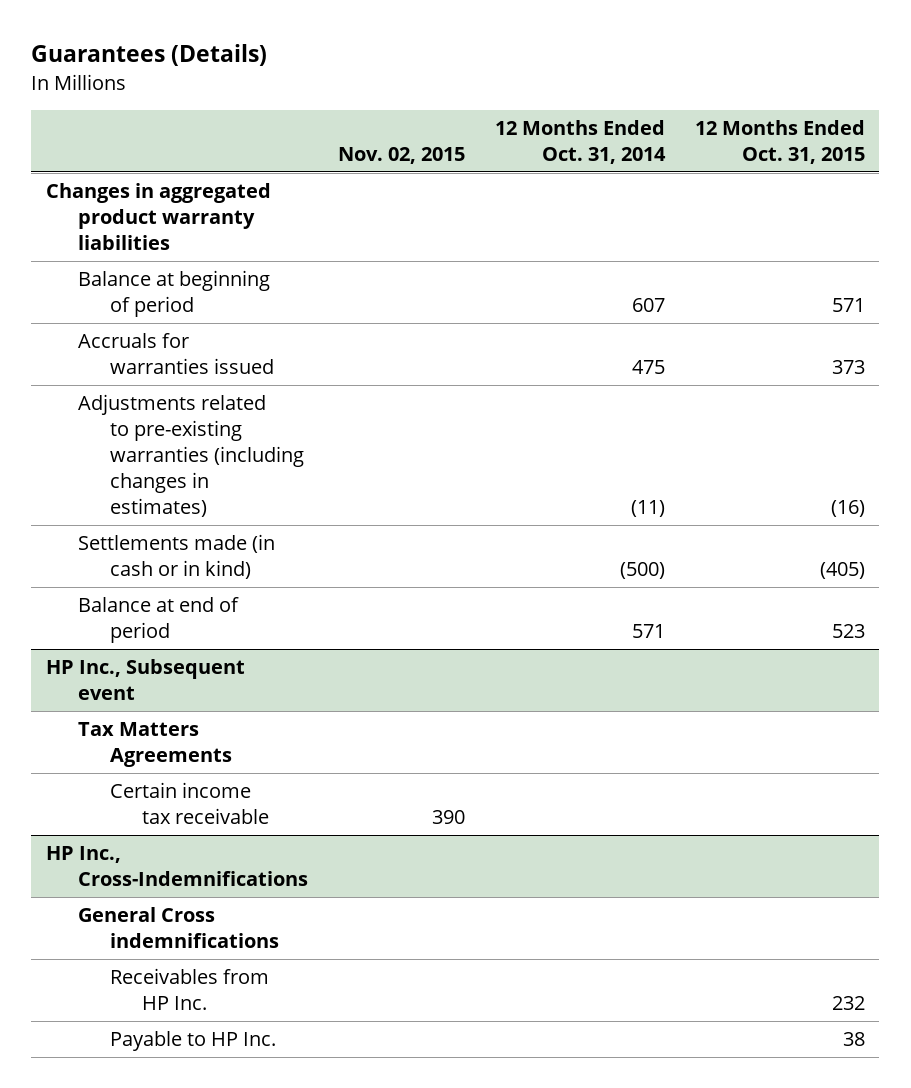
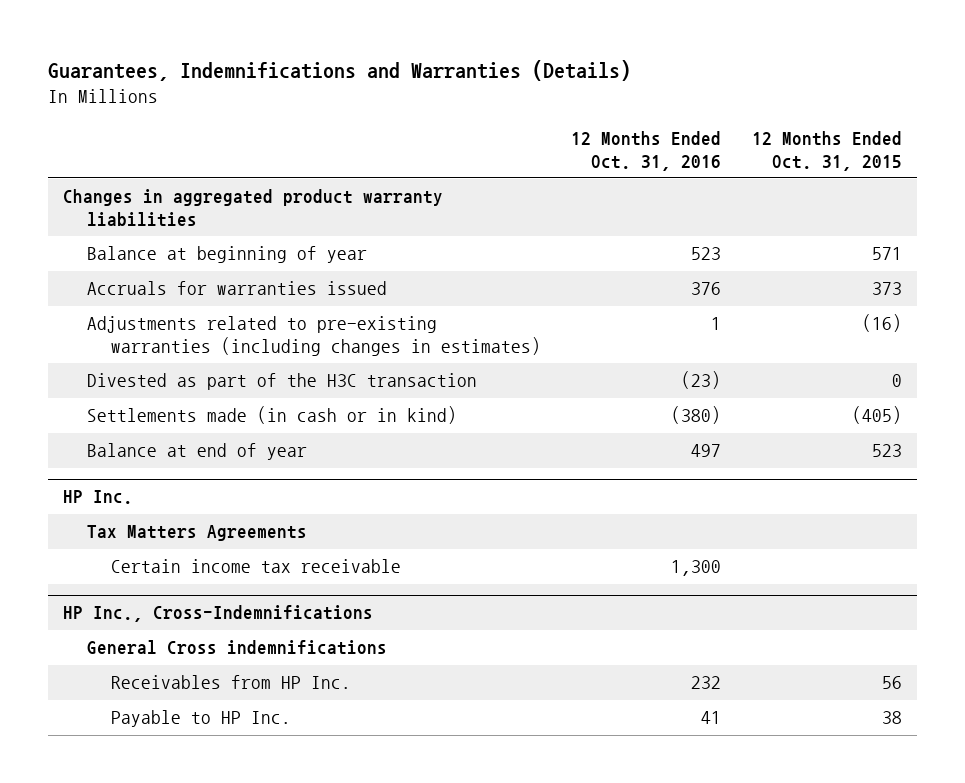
- Guarantees (Details)
+ Guarantees, Indemnifications and Warranties (Details)
- | Nov. 02, 2015 | 12 Months Ended Oct. 31, 2014 | 12 Months Ended Oct. 31, 2015
+ | 12 Months Ended Oct. 31, 2016 | 12 Months Ended Oct. 31, 2015
- Balance at beginning of period | | 607 | 571
+ Balance at beginning of year | 523 | 571
+ Divested as part of the H3C transaction | (23) | 0
- Balance at end of period | | 571 | 523
- HP Inc., Subsequent event
+ Balance at end of year | 497 | 523
+ HP Inc.
@ HP Inc., Cross-Indemnifications
- Receivables from HP Inc. | | | 232
+ Receivables from HP Inc. | 232 | 56

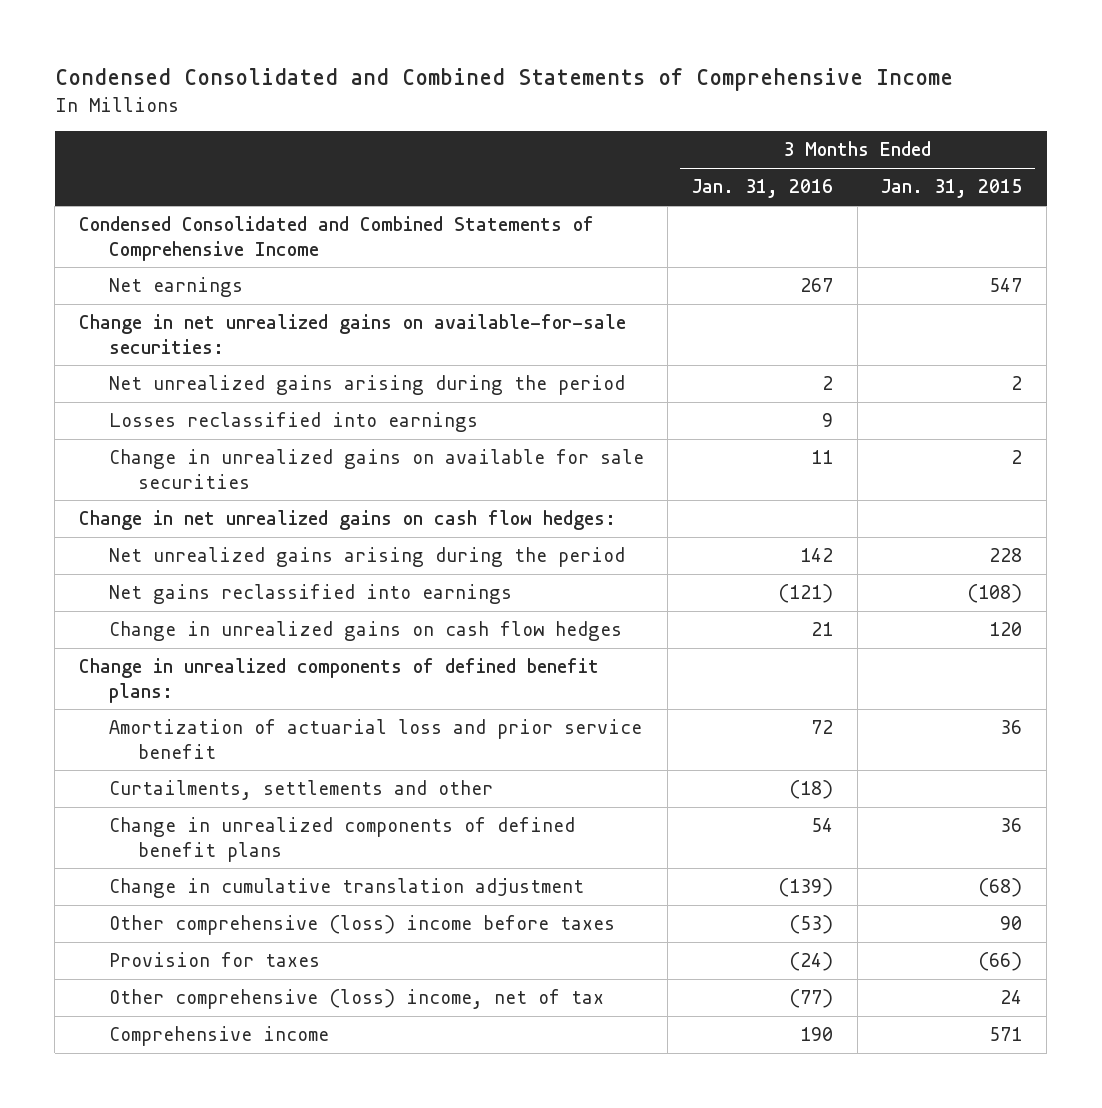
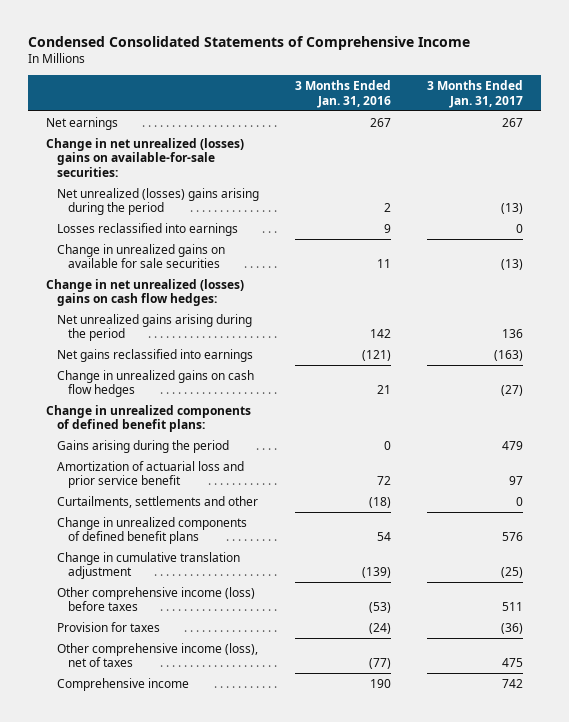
- Condensed Consolidated and Combined Statements of Comprehensive Income
+ Condensed Consolidated Statements of Comprehensive Income
- | 3 Months Ended Jan. 31, 2016 | 3 Months Ended Jan. 31, 2015
+ | 3 Months Ended Jan. 31, 2016 | 3 Months Ended Jan. 31, 2017
- Condensed Consolidated and Combined Statements of Comprehensive Income
- Change in net unrealized gains on available-for-sale securities:
- Net unrealized gains arising during the period | 2 | 2
+ Change in net unrealized (losses) gains on available-for-sale securities:
+ Net unrealized (losses) gains arising during the period | 2 | (13)
- Change in net unrealized gains on cash flow hedges:
+ Change in net unrealized (losses) gains on cash flow hedges:
+ Gains arising during the period | 0 | 479
- Other comprehensive (loss) income before taxes | (53) | 90
+ Other comprehensive income (loss) before taxes | (53) | 511
- Other comprehensive (loss) income, net of tax | (77) | 24
+ Other comprehensive income (loss), net of taxes | (77) | 475

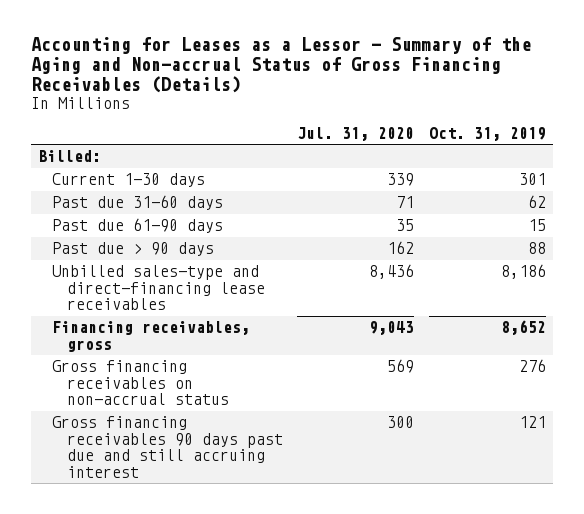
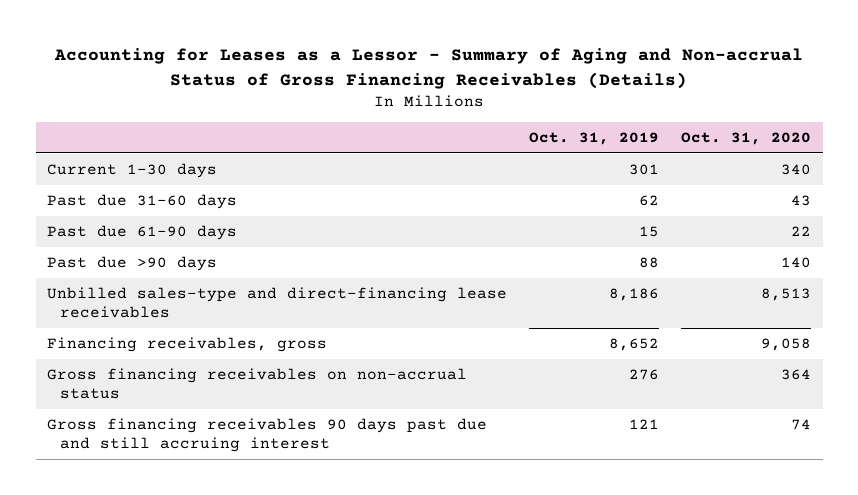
- Accounting for Leases as a Lessor - Summary of the Aging and Non-accrual Status of Gross Financing Receivables (Details)
+ Accounting for Leases as a Lessor - Summary of Aging and Non-accrual Status of Gross Financing Receivables (Details)
- | Jul. 31, 2020 | Oct. 31, 2019
+ | Oct. 31, 2019 | Oct. 31, 2020
- Billed:
- Past due > 90 days | 162 | 88
+ Past due >90 days | 88 | 140

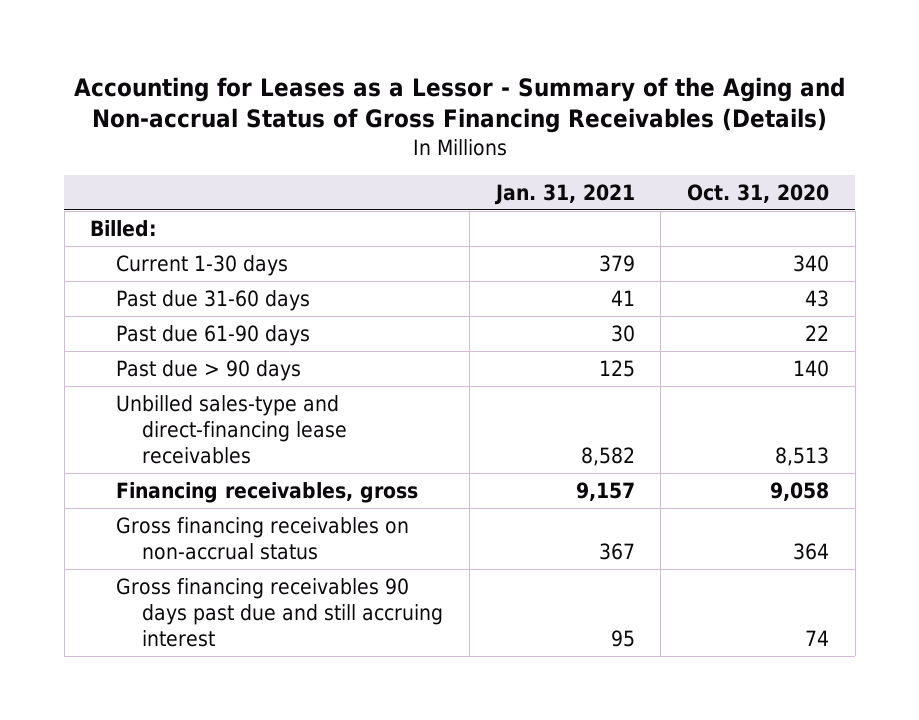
- Accounting for Leases as a Lessor - Summary of Aging and Non-accrual Status of Gross Financing Receivables (Details)
+ Accounting for Leases as a Lessor - Summary of the Aging and Non-accrual Status of Gross Financing Receivables (Details)
- | Oct. 31, 2019 | Oct. 31, 2020
+ | Jan. 31, 2021 | Oct. 31, 2020
+ Billed:
- Past due >90 days | 88 | 140
+ Past due > 90 days | 125 | 140

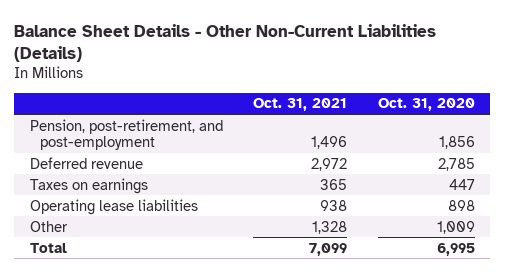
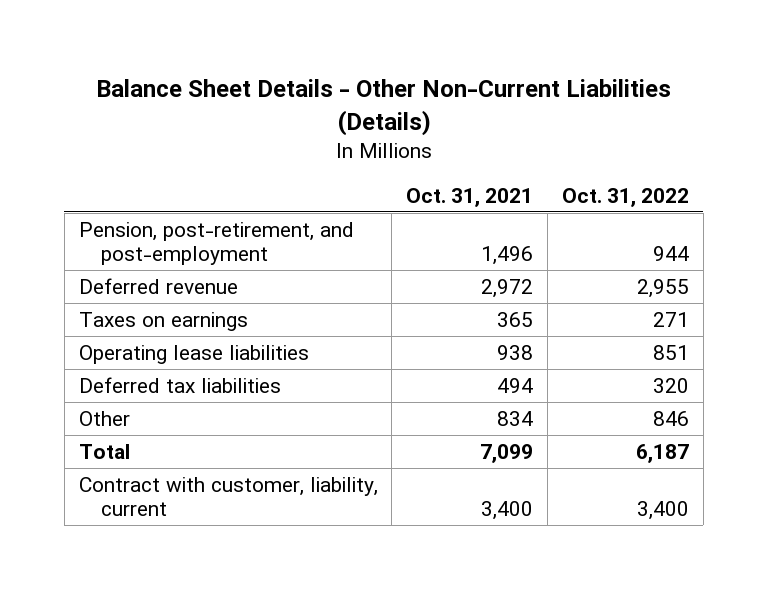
- | Oct. 31, 2021 | Oct. 31, 2020
+ | Oct. 31, 2021 | Oct. 31, 2022
- Other | 1,328 | 1,009
+ Deferred tax liabilities | 494 | 320
+ Other | 834 | 846
+ Contract with customer, liability, current | 3,400 | 3,400

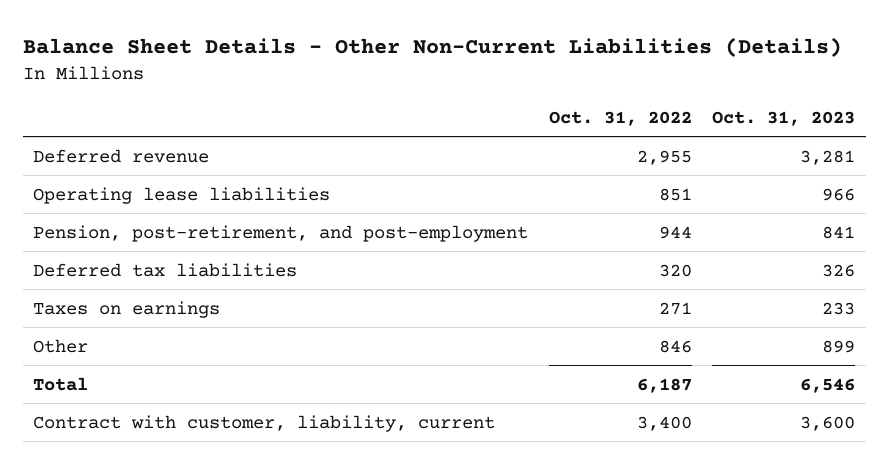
- | Oct. 31, 2021 | Oct. 31, 2022
+ | Oct. 31, 2022 | Oct. 31, 2023
moved down: Pension, post-retirement, and post-employment | 944 | 841
moved down: Taxes on earnings | 271 | 233

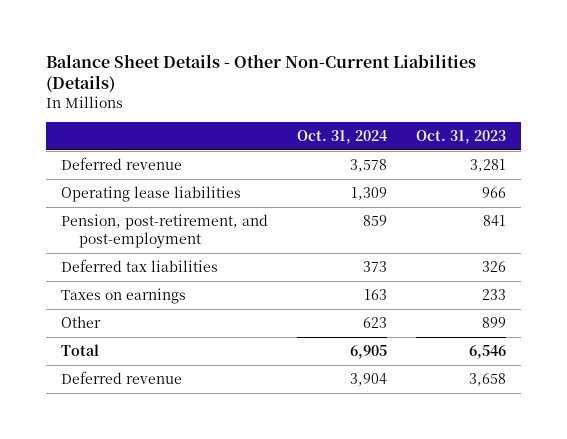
- | Oct. 31, 2022 | Oct. 31, 2023
+ | Oct. 31, 2024 | Oct. 31, 2023
- Contract with customer, liability, current | 3,400 | 3,600
+ Deferred revenue | 3,904 | 3,658

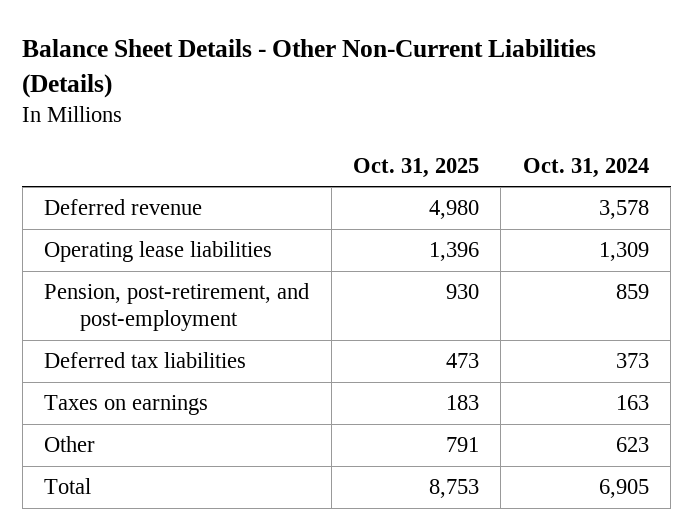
- | Oct. 31, 2024 | Oct. 31, 2023
+ | Oct. 31, 2025 | Oct. 31, 2024
- Deferred revenue | 3,904 | 3,658

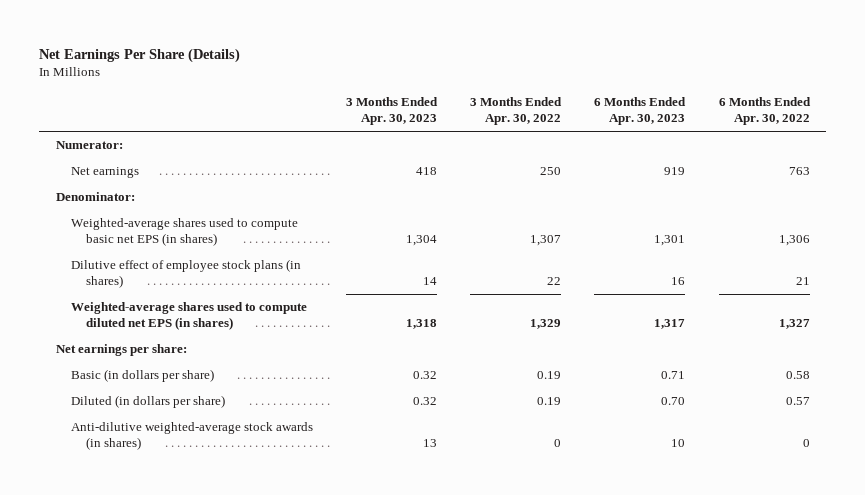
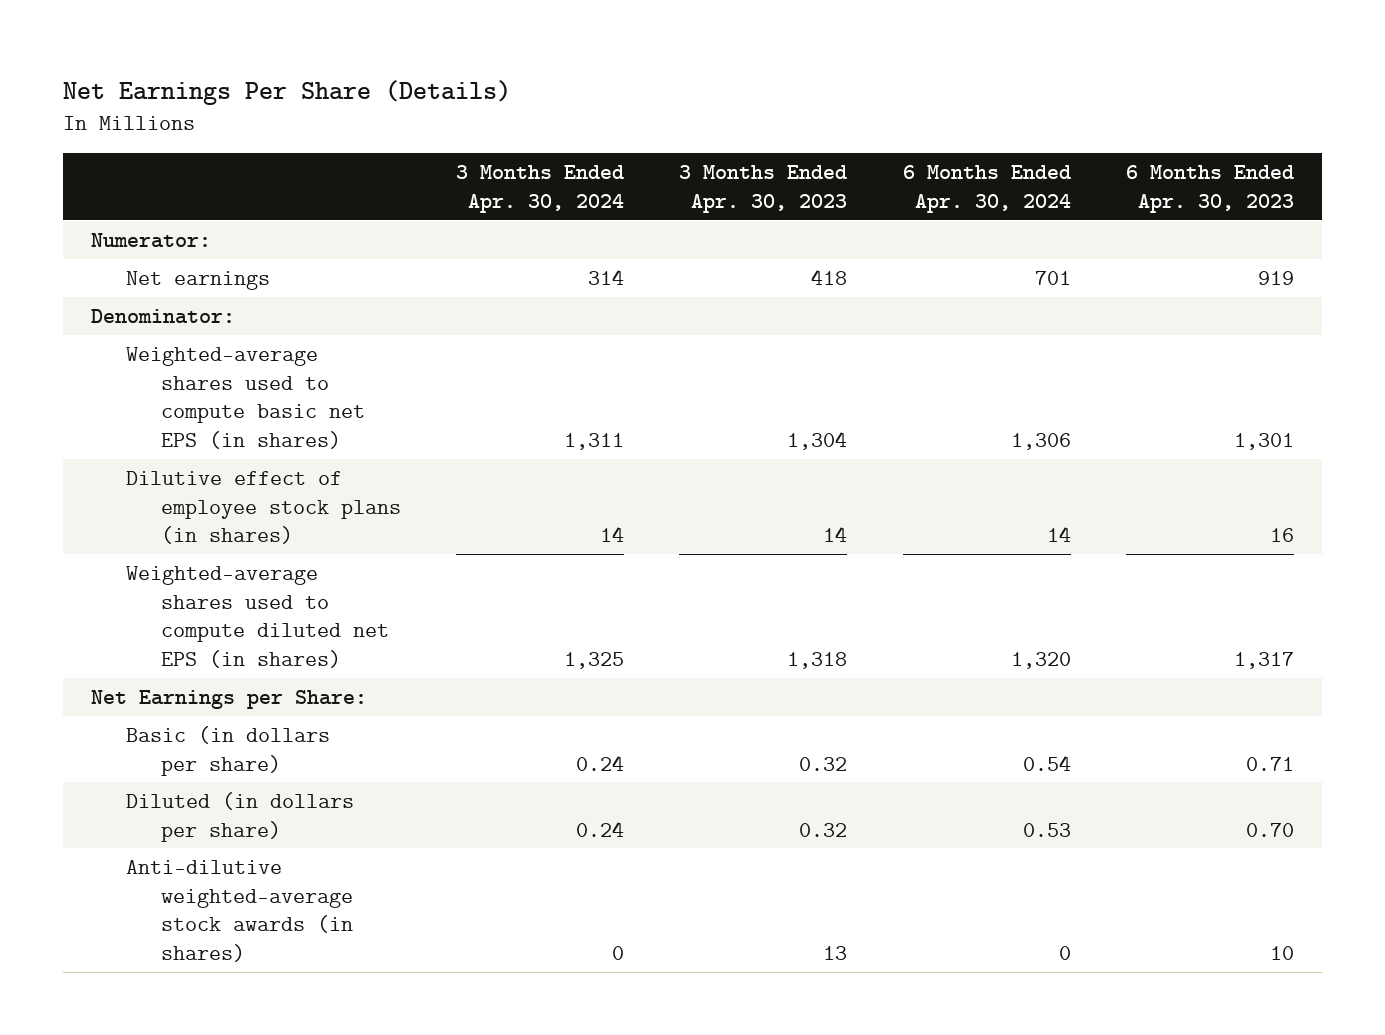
- | 3 Months Ended Apr. 30, 2023 | 3 Months Ended Apr. 30, 2022 | 6 Months Ended Apr. 30, 2023 | 6 Months Ended Apr. 30, 2022
+ | 3 Months Ended Apr. 30, 2024 | 3 Months Ended Apr. 30, 2023 | 6 Months Ended Apr. 30, 2024 | 6 Months Ended Apr. 30, 2023
- Net earnings per share:
+ Net Earnings per Share:

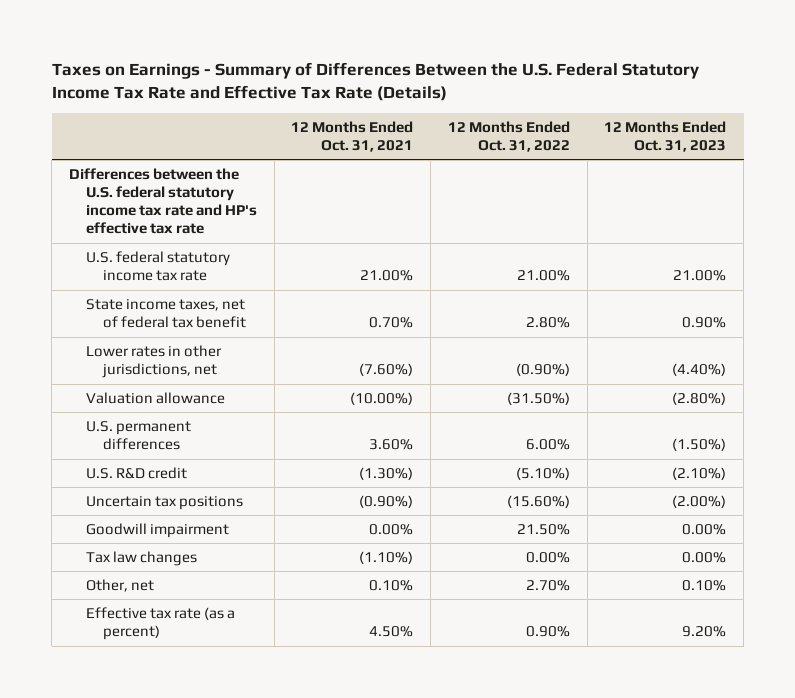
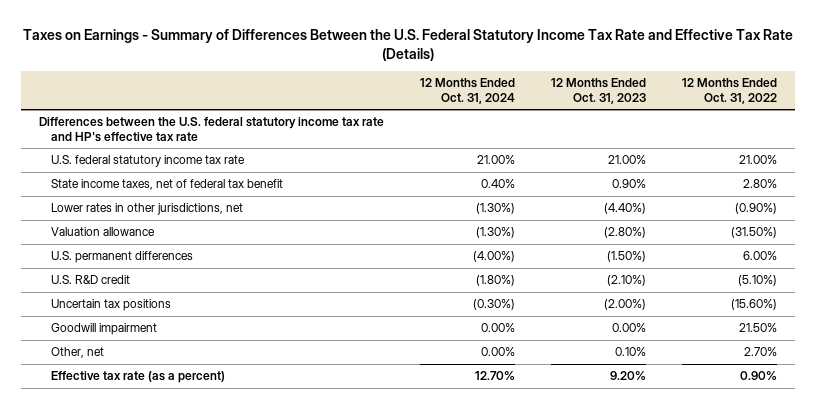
- | 12 Months Ended Oct. 31, 2021 | 12 Months Ended Oct. 31, 2022 | 12 Months Ended Oct. 31, 2023
+ | 12 Months Ended Oct. 31, 2024 | 12 Months Ended Oct. 31, 2023 | 12 Months Ended Oct. 31, 2022
- Tax law changes | (1.10%) | 0.00% | 0.00%

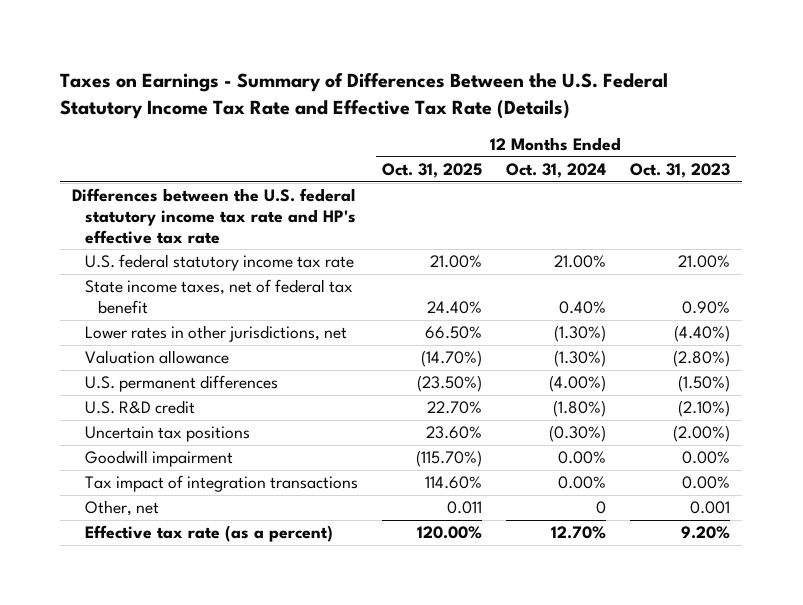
- | 12 Months Ended Oct. 31, 2024 | 12 Months Ended Oct. 31, 2023 | 12 Months Ended Oct. 31, 2022
+ | 12 Months Ended Oct. 31, 2025 | 12 Months Ended Oct. 31, 2024 | 12 Months Ended Oct. 31, 2023
- Other, net | 0.00% | 0.10% | 2.70%
+ Tax impact of integration transactions | 114.60% | 0.00% | 0.00%
+ Other, net | 0.011 | 0 | 0.001

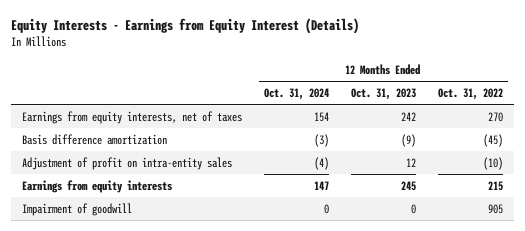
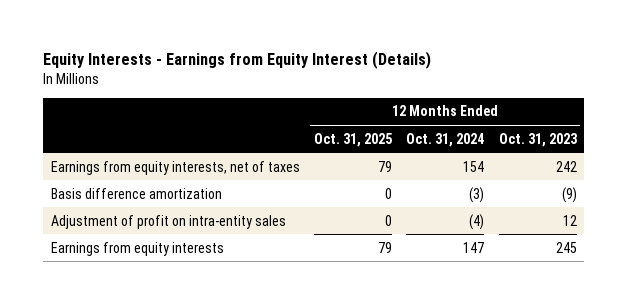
- | 12 Months Ended Oct. 31, 2024 | 12 Months Ended Oct. 31, 2023 | 12 Months Ended Oct. 31, 2022
+ | 12 Months Ended Oct. 31, 2025 | 12 Months Ended Oct. 31, 2024 | 12 Months Ended Oct. 31, 2023
- Impairment of goodwill | 0 | 0 | 905

